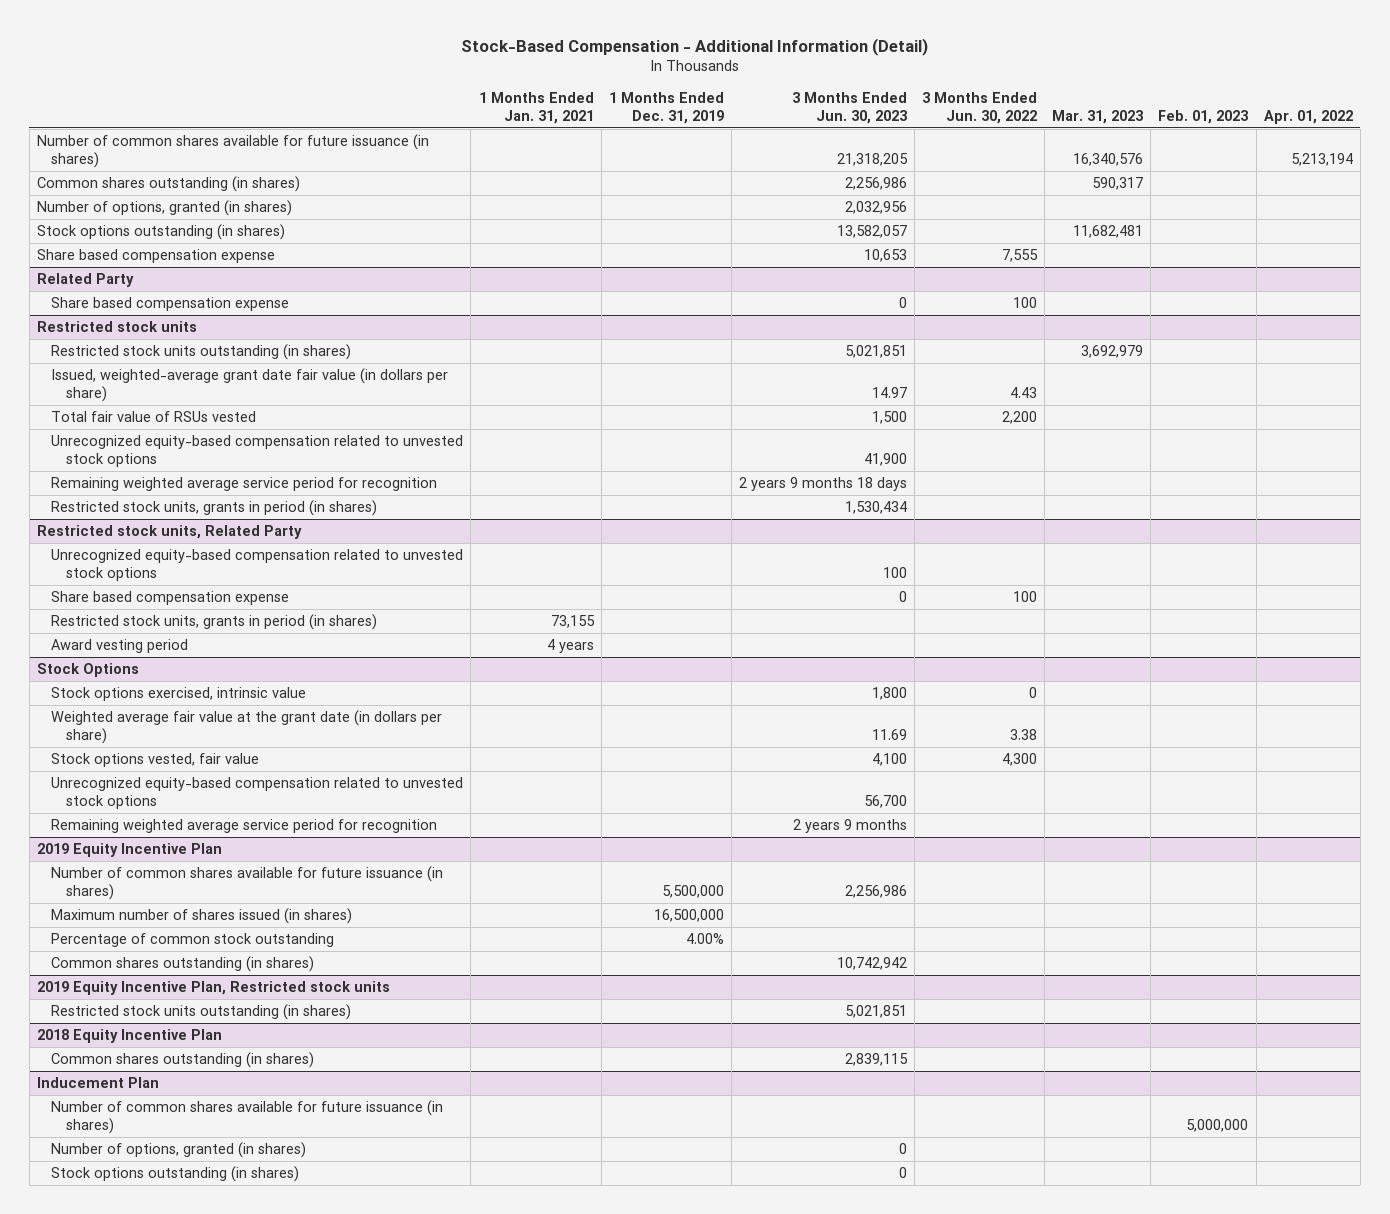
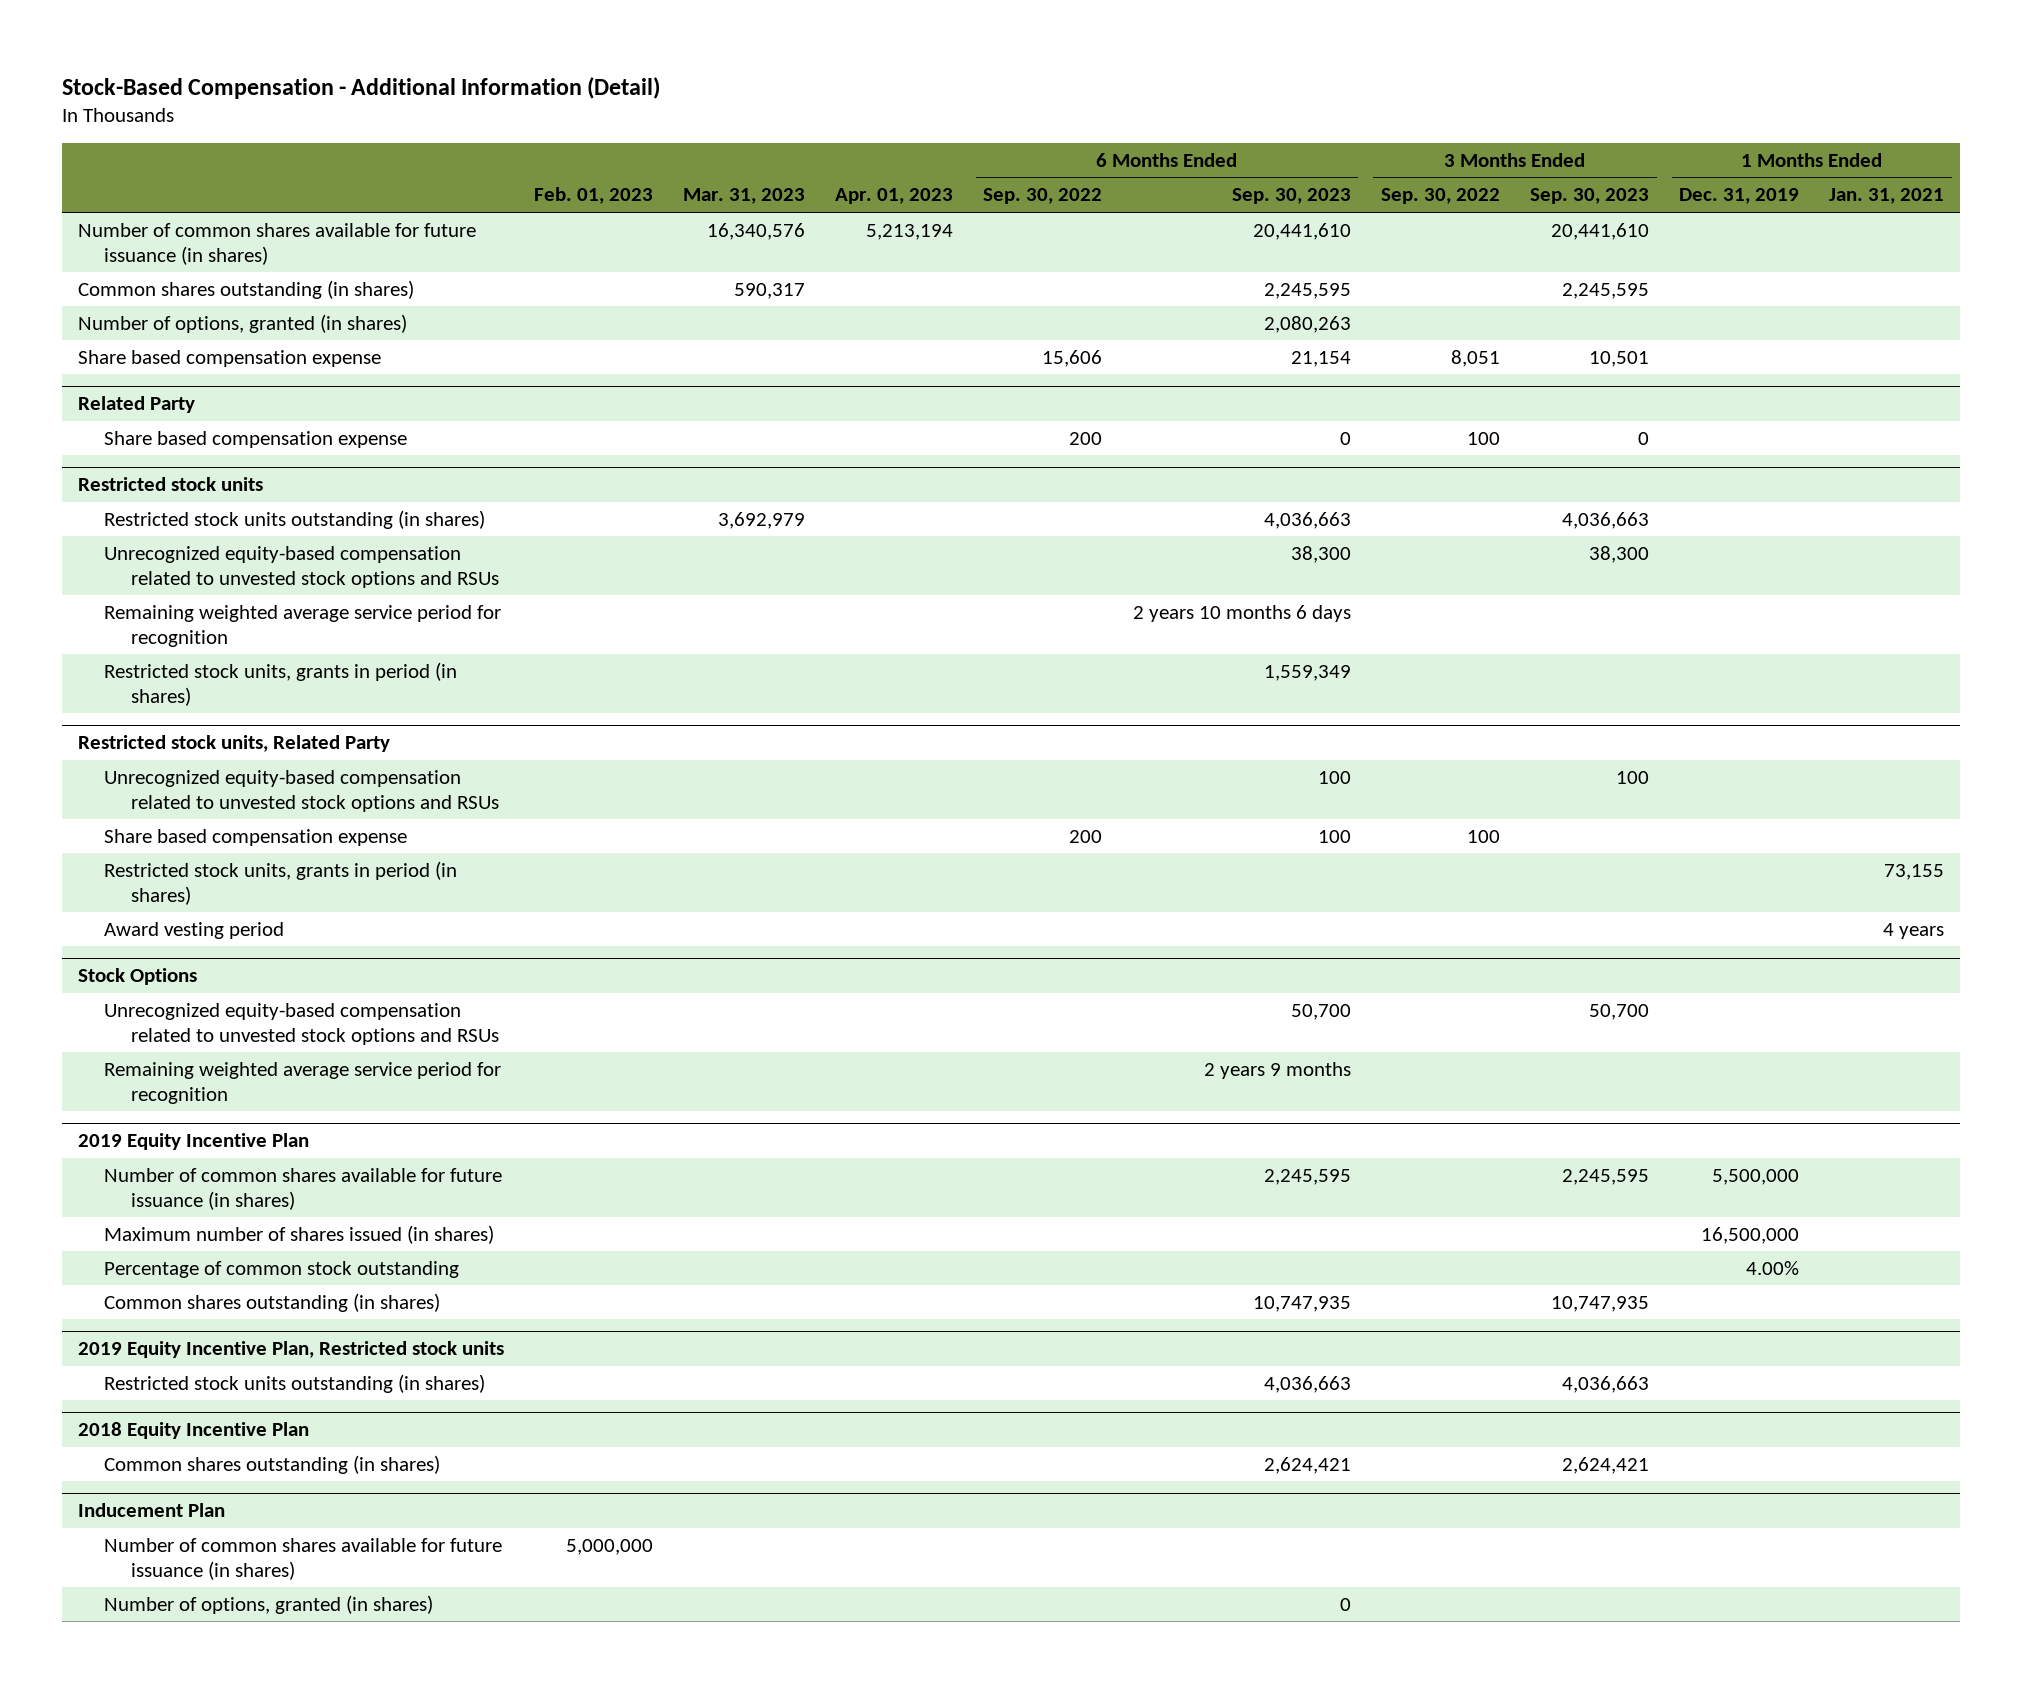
- | 1 Months Ended Jan. 31, 2021 | 1 Months Ended Dec. 31, 2019 | 3 Months Ended Jun. 30, 2023 | 3 Months Ended Jun. 30, 2022 | Mar. 31, 2023 | Feb. 01, 2023 | Apr. 01, 2022
+ | Feb. 01, 2023 | Mar. 31, 2023 | Apr. 01, 2023 | 6 Months Ended Sep. 30, 2022 | 6 Months Ended Sep. 30, 2023 | 3 Months Ended Sep. 30, 2022 | 3 Months Ended Sep. 30, 2023 | 1 Months Ended Dec. 31, 2019 | 1 Months Ended Jan. 31, 2021
- Stock options outstanding (in shares) | | | 13,582,057 | | 11,682,481 | |
@ Restricted stock units
- Issued, weighted-average grant date fair value (in dollars per share) | | | 14.97 | 4.43 | | |
- Total fair value of RSUs vested | | | 1,500 | 2,200 | | |
- Unrecognized equity-based compensation related to unvested stock options | | | 41,900 | | | |
+ Unrecognized equity-based compensation related to unvested stock options and RSUs | | | | | 38,300 | | 38,300 | |
@ Restricted stock units, Related Party
- Unrecognized equity-based compensation related to unvested stock options | | | 100 | | | |
+ Unrecognized equity-based compensation related to unvested stock options and RSUs | | | | | 100 | | 100 | |
@ Stock Options
- Stock options exercised, intrinsic value | | | 1,800 | 0 | | |
- Weighted average fair value at the grant date (in dollars per share) | | | 11.69 | 3.38 | | |
- Stock options vested, fair value | | | 4,100 | 4,300 | | |
- Unrecognized equity-based compensation related to unvested stock options | | | 56,700 | | | |
+ Unrecognized equity-based compensation related to unvested stock options and RSUs | | | | | 50,700 | | 50,700 | |
@ Inducement Plan
- Stock options outstanding (in shares) | | | 0 | | | |

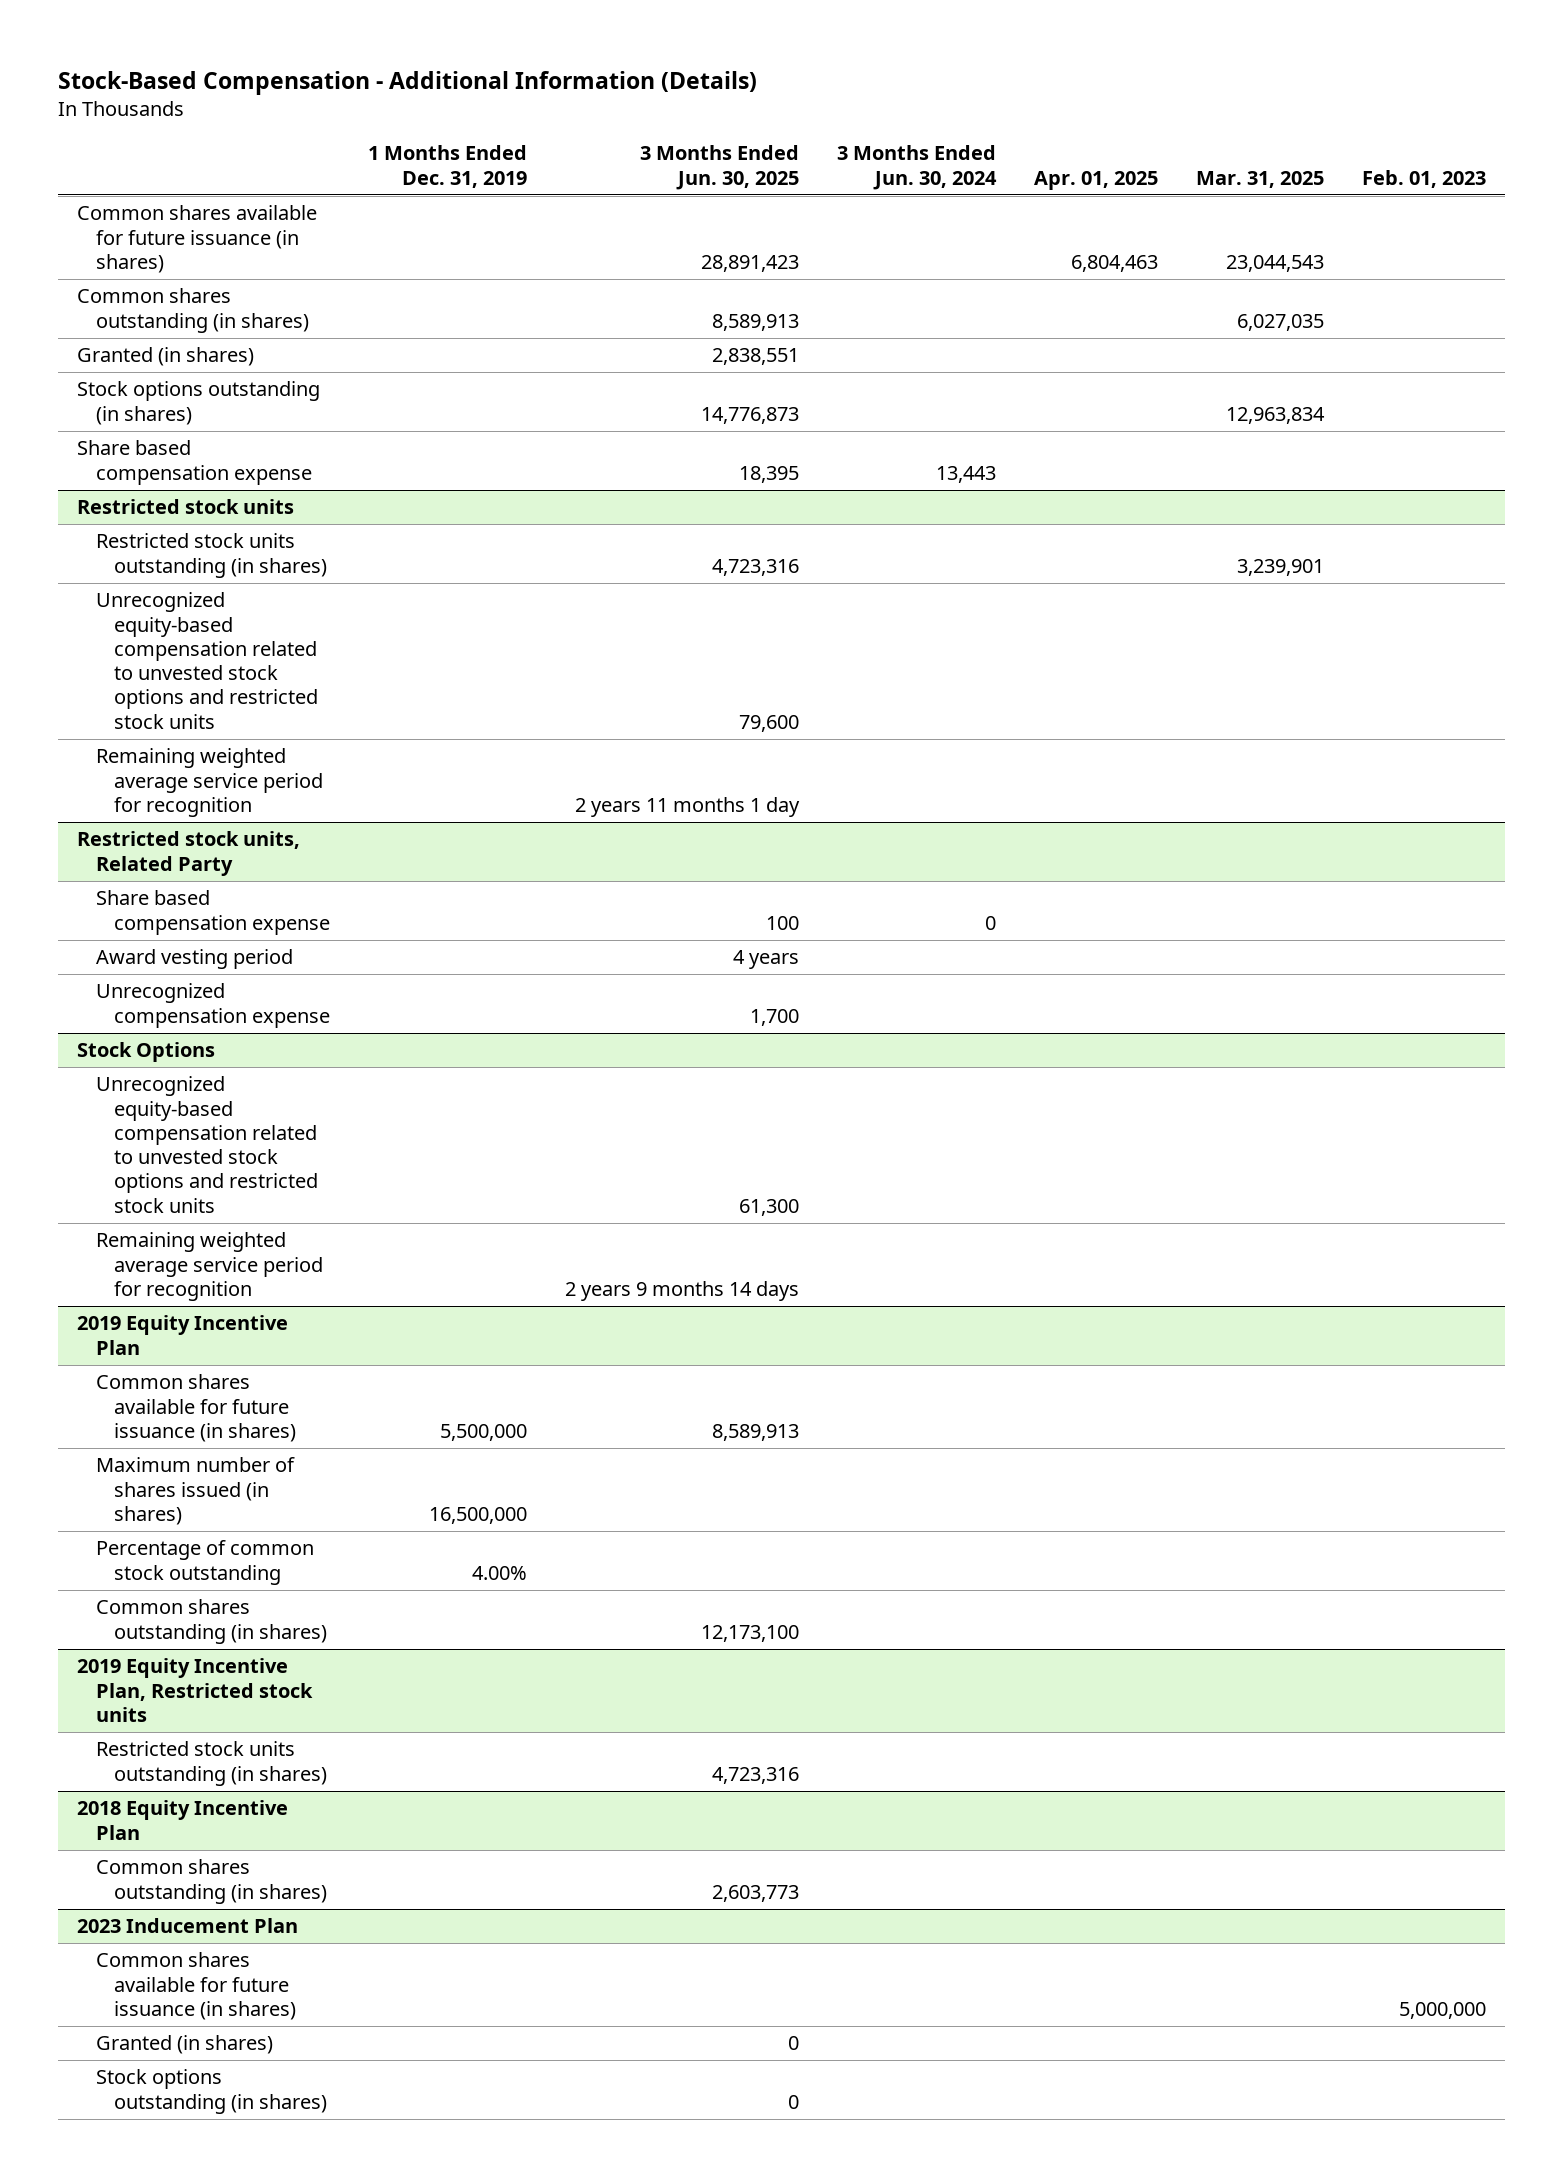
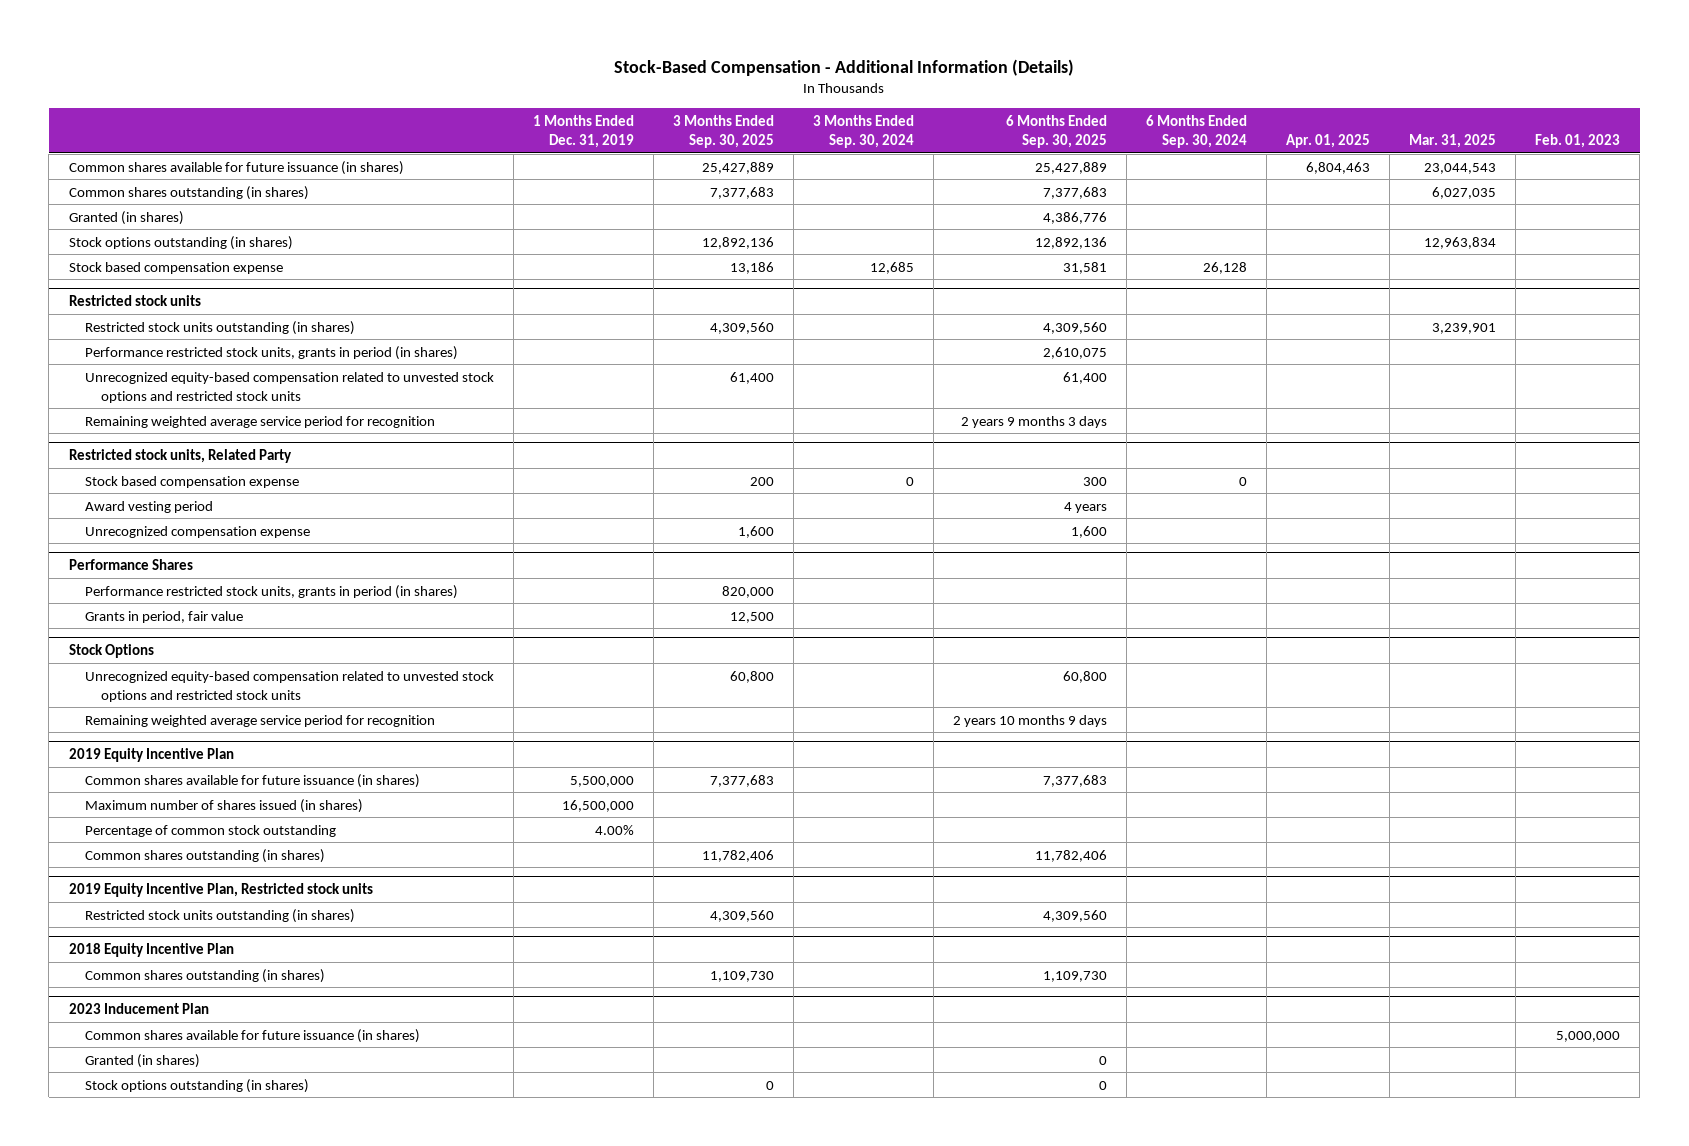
- | 1 Months Ended Dec. 31, 2019 | 3 Months Ended Jun. 30, 2025 | 3 Months Ended Jun. 30, 2024 | Apr. 01, 2025 | Mar. 31, 2025 | Feb. 01, 2023
+ | 1 Months Ended Dec. 31, 2019 | 3 Months Ended Sep. 30, 2025 | 3 Months Ended Sep. 30, 2024 | 6 Months Ended Sep. 30, 2025 | 6 Months Ended Sep. 30, 2024 | Apr. 01, 2025 | Mar. 31, 2025 | Feb. 01, 2023
- Share based compensation expense | | 18,395 | 13,443 | | |
+ Stock based compensation expense | | 13,186 | 12,685 | 31,581 | 26,128 | | |
@ Restricted stock units
+ Performance restricted stock units, grants in period (in shares) | | | | 2,610,075 | | | |
@ Restricted stock units, Related Party
- Share based compensation expense | | 100 | 0 | | |
+ Stock based compensation expense | | 200 | 0 | 300 | 0 | | |
+ Performance Shares
+ Performance restricted stock units, grants in period (in shares) | | 820,000 | | | | | |
+ Grants in period, fair value | | 12,500 | | | | | |

